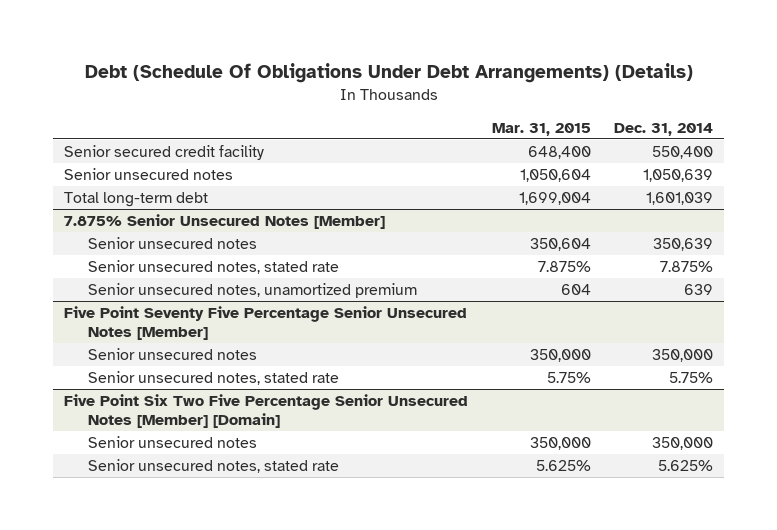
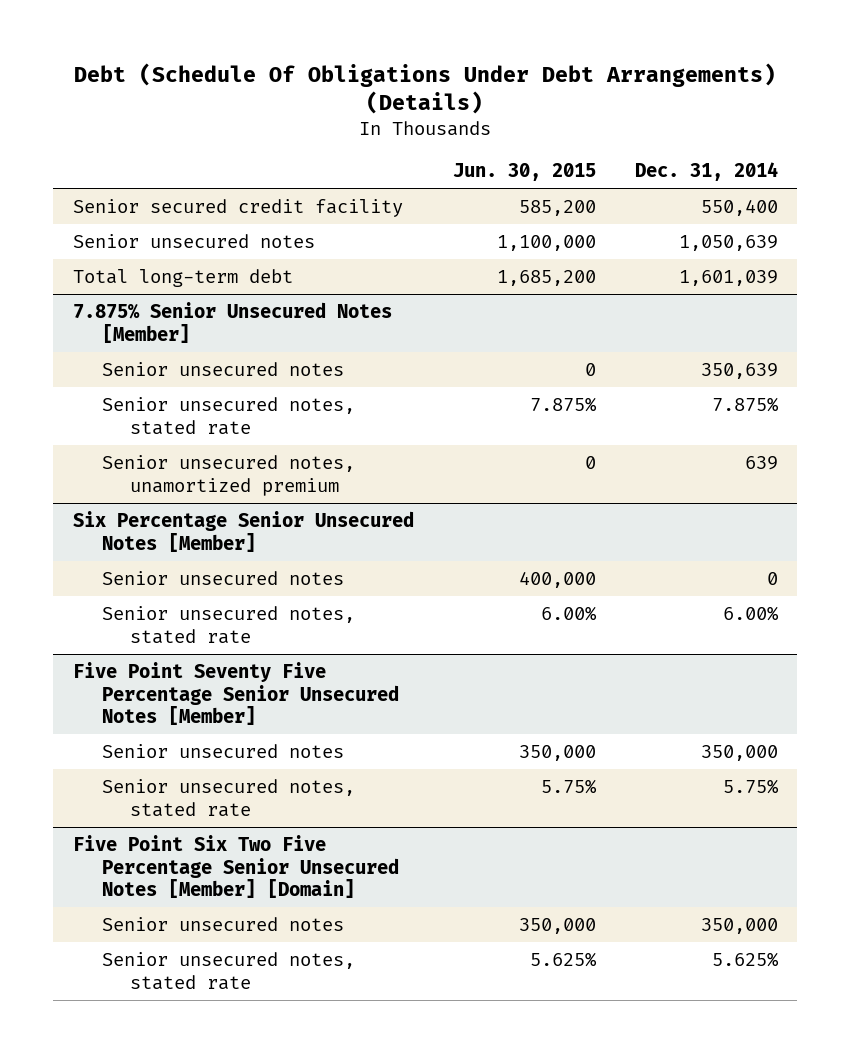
- | Mar. 31, 2015 | Dec. 31, 2014
+ | Jun. 30, 2015 | Dec. 31, 2014
+ Six Percentage Senior Unsecured Notes [Member]
+ Senior unsecured notes | 400,000 | 0
+ Senior unsecured notes, stated rate | 6.00% | 6.00%

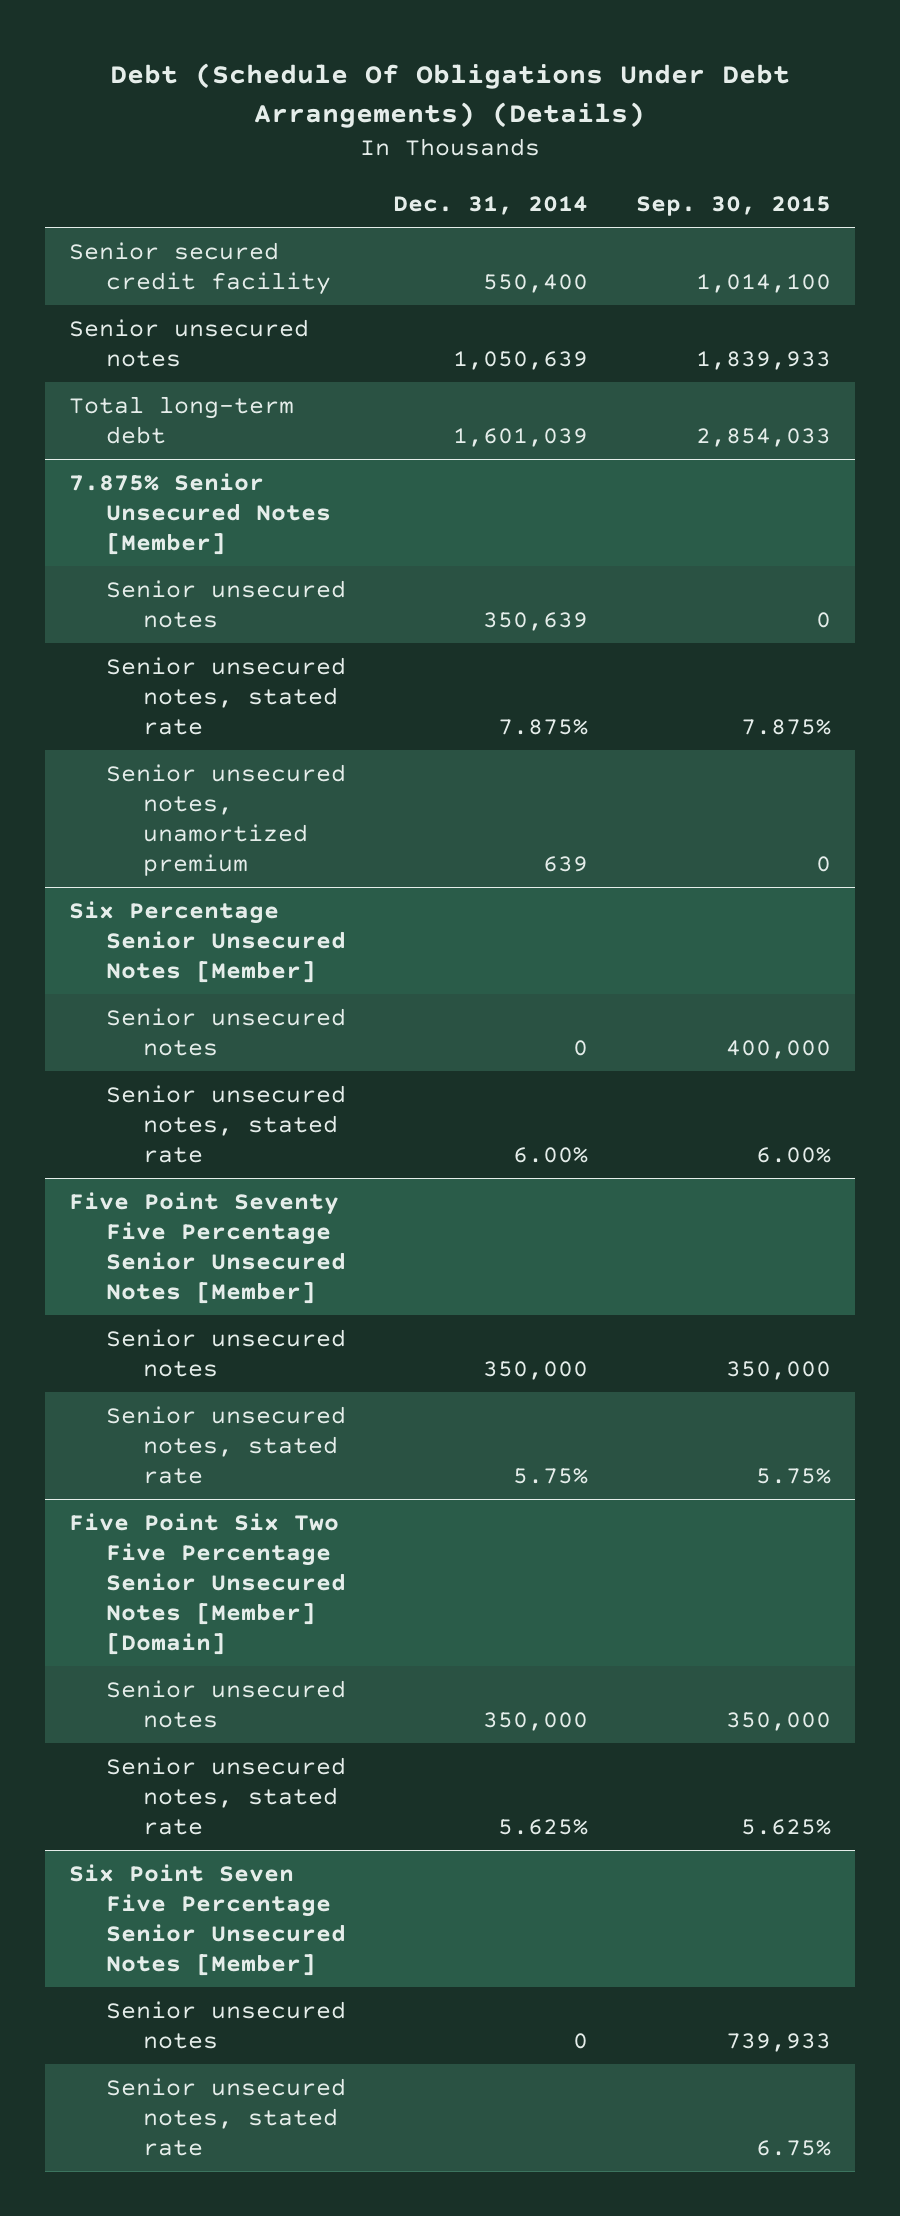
- | Jun. 30, 2015 | Dec. 31, 2014
+ | Dec. 31, 2014 | Sep. 30, 2015
+ Six Point Seven Five Percentage Senior Unsecured Notes [Member]
+ Senior unsecured notes | 0 | 739,933
+ Senior unsecured notes, stated rate | | 6.75%

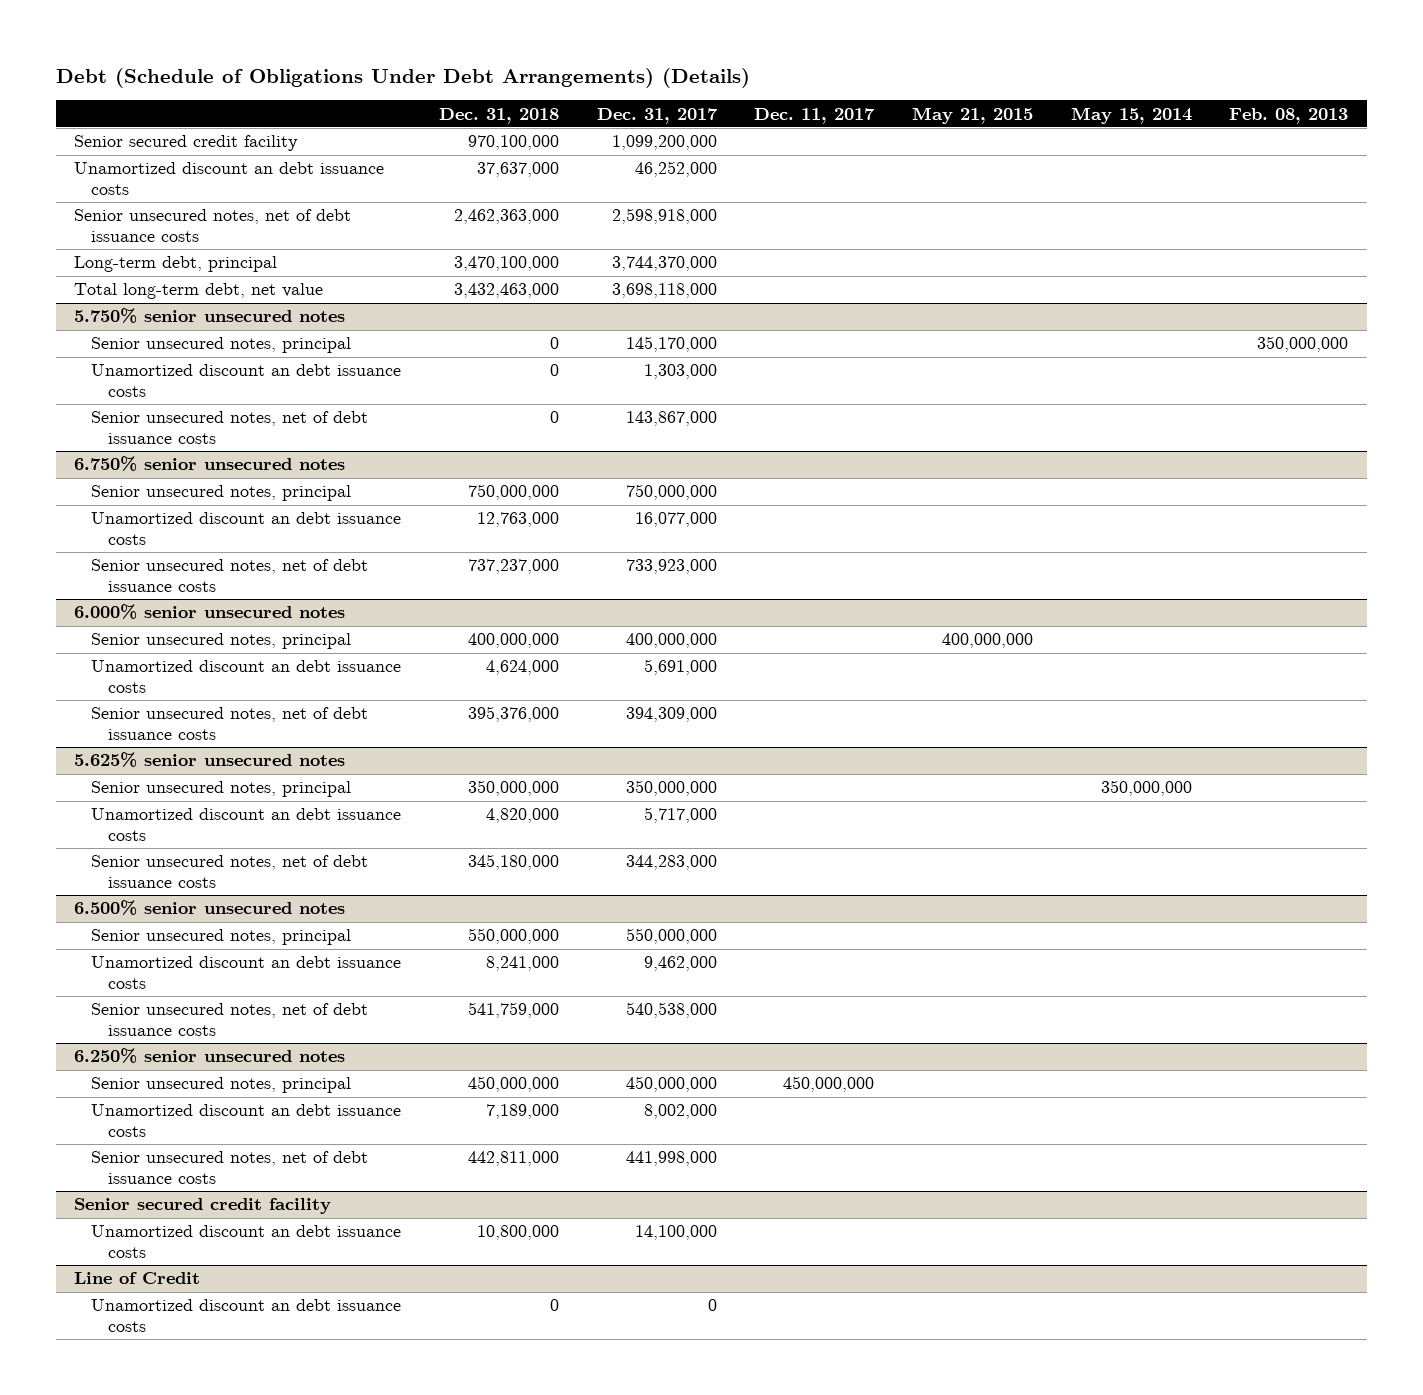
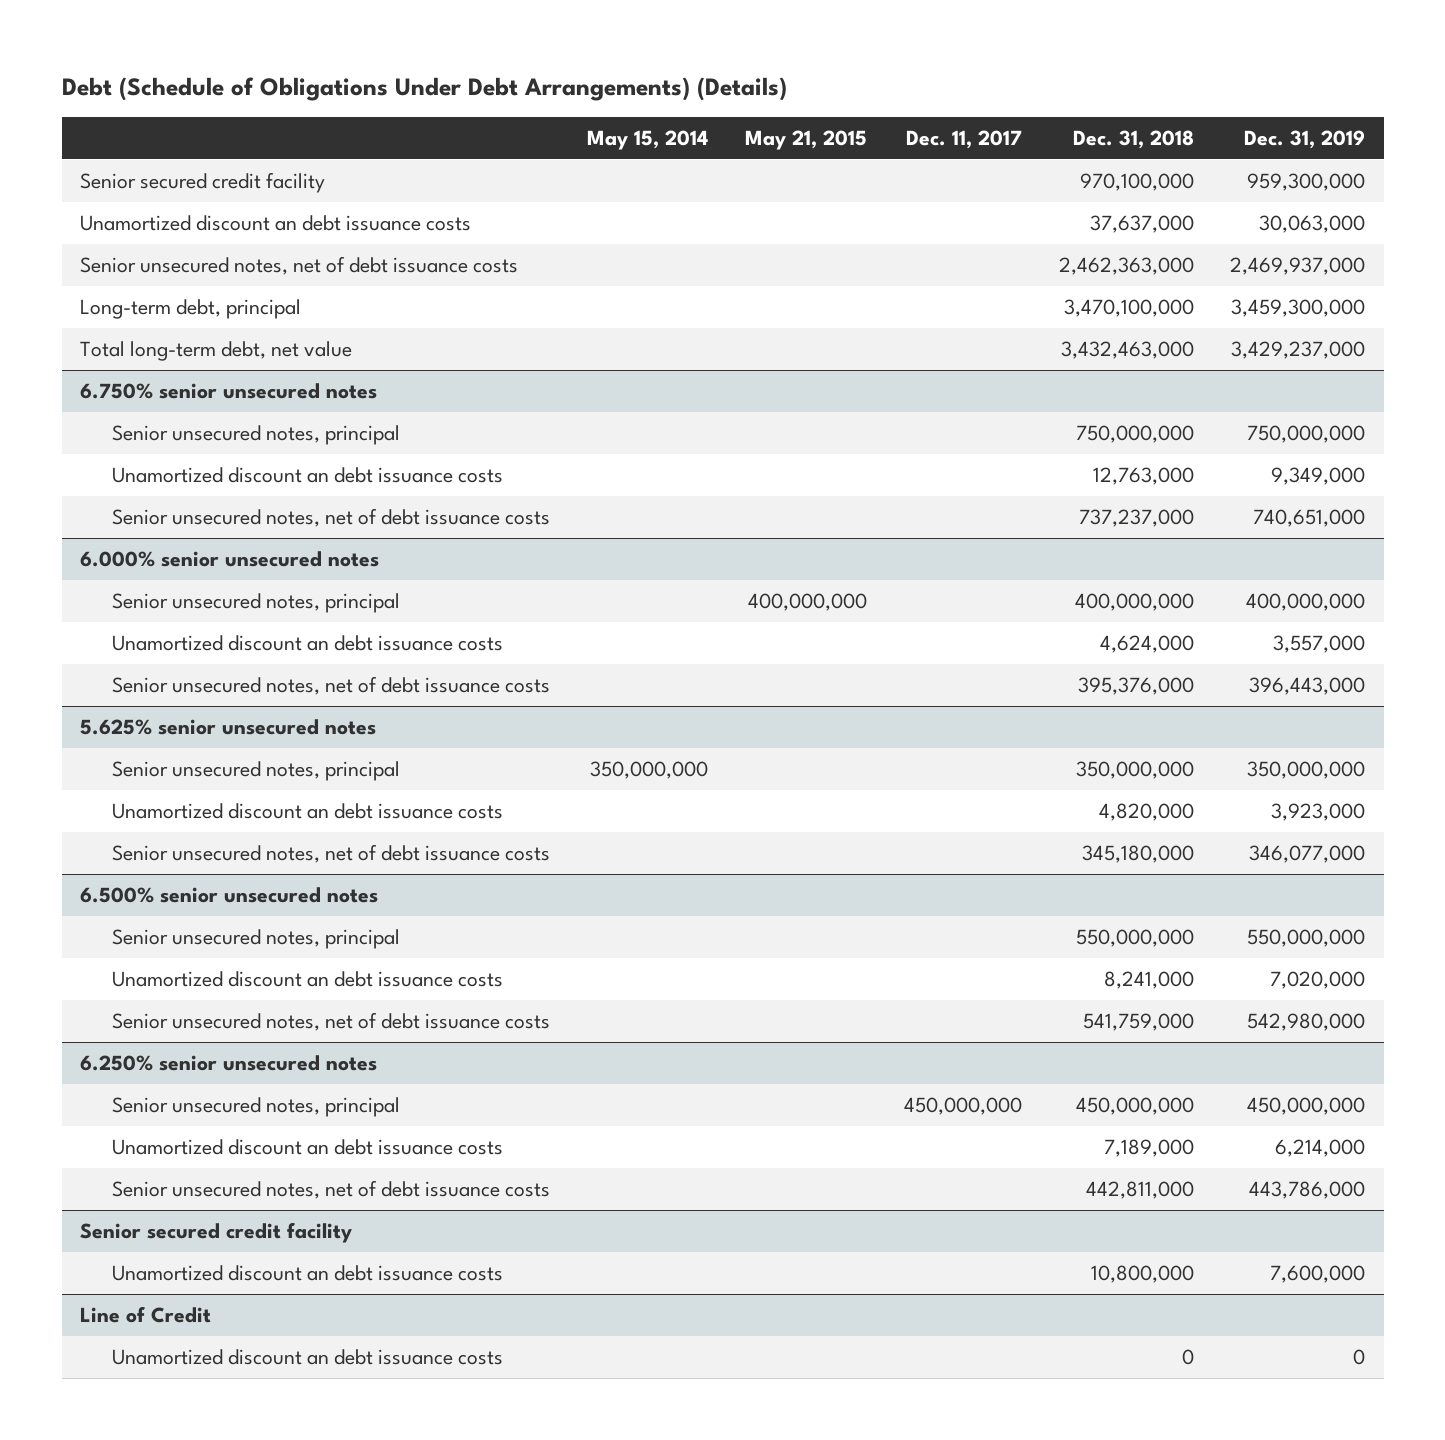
- | Dec. 31, 2018 | Dec. 31, 2017 | Dec. 11, 2017 | May 21, 2015 | May 15, 2014 | Feb. 08, 2013
+ | May 15, 2014 | May 21, 2015 | Dec. 11, 2017 | Dec. 31, 2018 | Dec. 31, 2019
- 5.750% senior unsecured notes
- Senior unsecured notes, principal | 0 | 145,170,000 | | | | 350,000,000
- Unamortized discount an debt issuance costs | 0 | 1,303,000 | | | |
- Senior unsecured notes, net of debt issuance costs | 0 | 143,867,000 | | | |

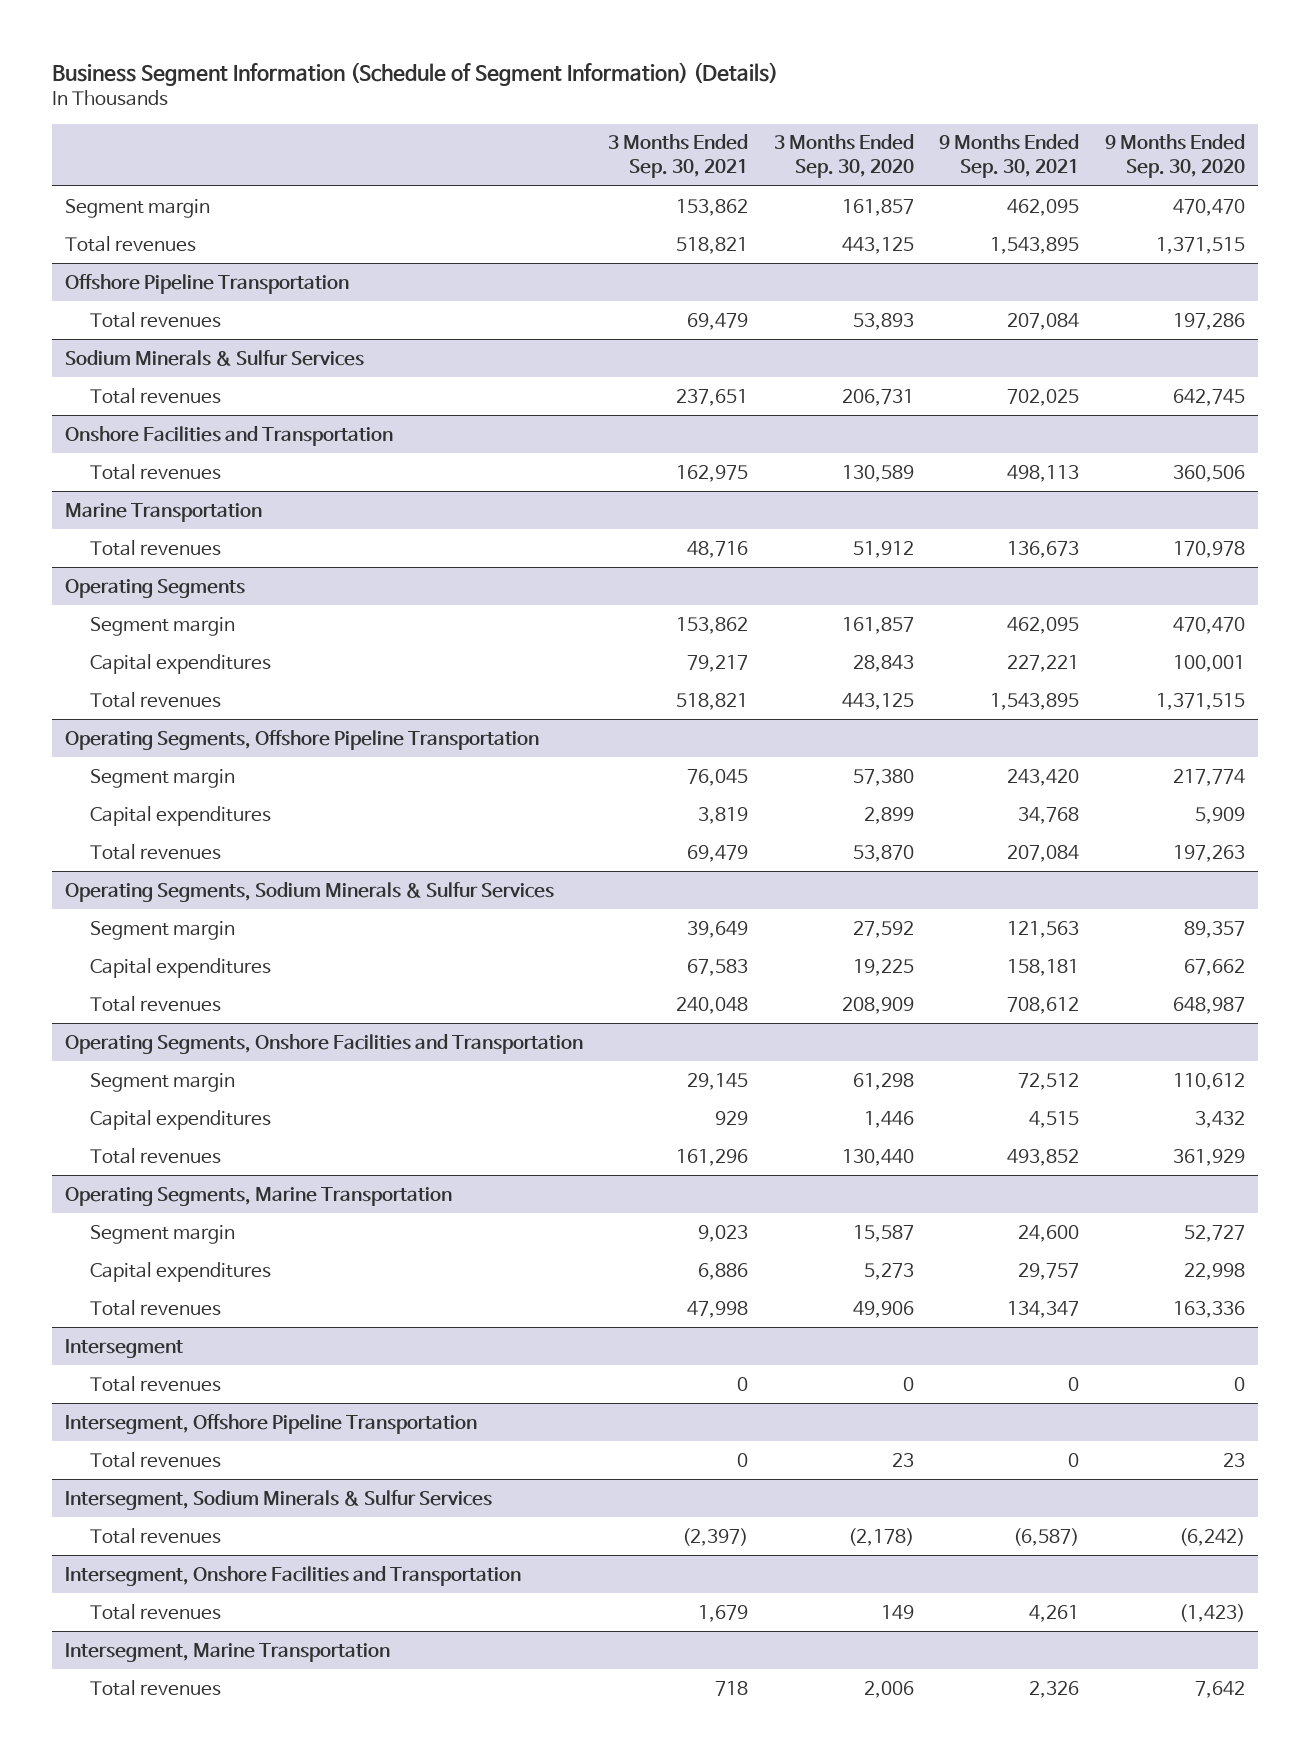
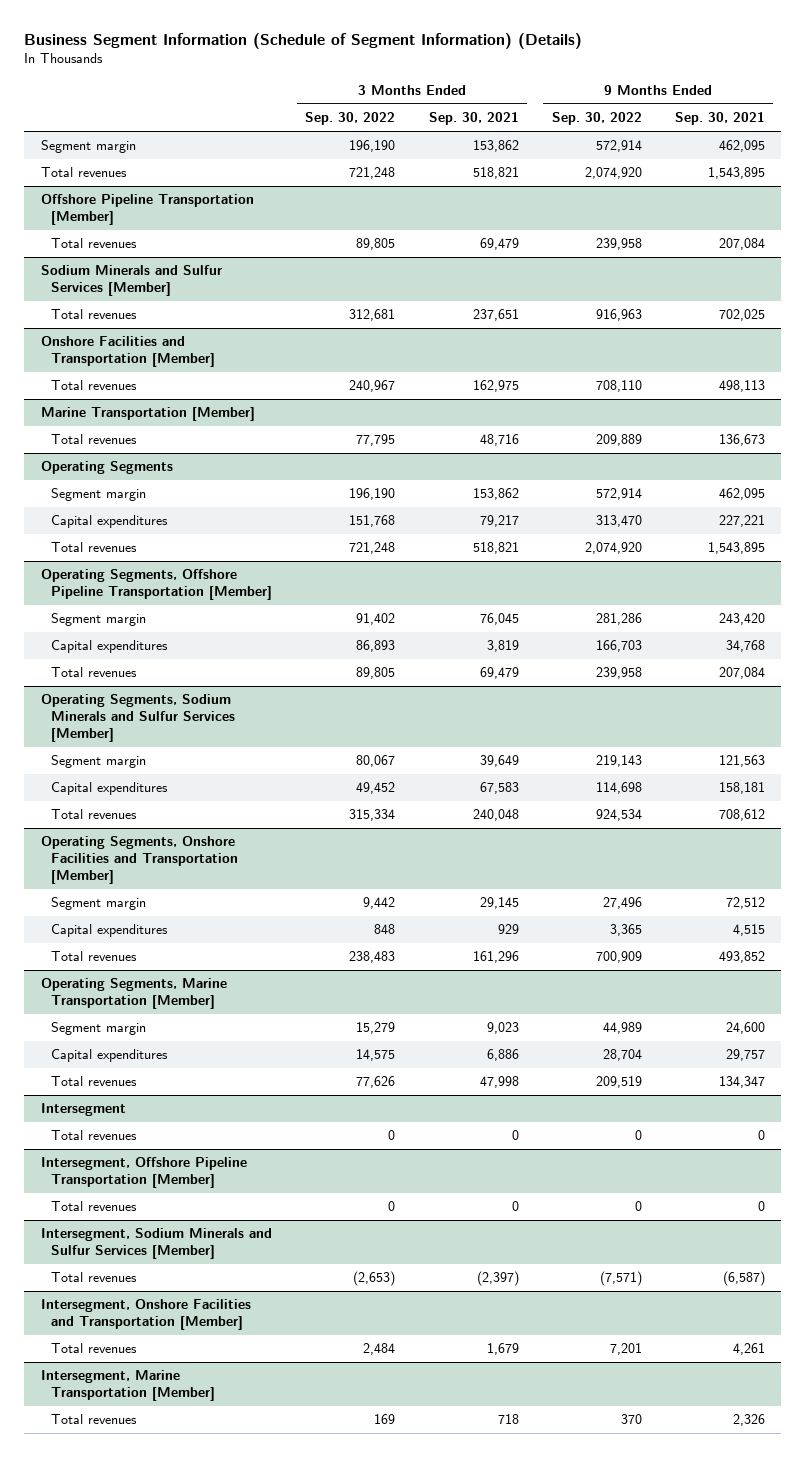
- | 3 Months Ended Sep. 30, 2021 | 3 Months Ended Sep. 30, 2020 | 9 Months Ended Sep. 30, 2021 | 9 Months Ended Sep. 30, 2020
+ | 3 Months Ended Sep. 30, 2022 | 3 Months Ended Sep. 30, 2021 | 9 Months Ended Sep. 30, 2022 | 9 Months Ended Sep. 30, 2021
- Offshore Pipeline Transportation
+ Offshore Pipeline Transportation [Member]
- Sodium Minerals & Sulfur Services
+ Sodium Minerals and Sulfur Services [Member]
- Onshore Facilities and Transportation
+ Onshore Facilities and Transportation [Member]
- Marine Transportation
+ Marine Transportation [Member]
- Operating Segments, Offshore Pipeline Transportation
+ Operating Segments, Offshore Pipeline Transportation [Member]
- Operating Segments, Sodium Minerals & Sulfur Services
+ Operating Segments, Sodium Minerals and Sulfur Services [Member]
- Operating Segments, Onshore Facilities and Transportation
+ Operating Segments, Onshore Facilities and Transportation [Member]
- Operating Segments, Marine Transportation
+ Operating Segments, Marine Transportation [Member]
- Intersegment, Offshore Pipeline Transportation
+ Intersegment, Offshore Pipeline Transportation [Member]
- Intersegment, Sodium Minerals & Sulfur Services
+ Intersegment, Sodium Minerals and Sulfur Services [Member]
- Intersegment, Onshore Facilities and Transportation
+ Intersegment, Onshore Facilities and Transportation [Member]
- Intersegment, Marine Transportation
+ Intersegment, Marine Transportation [Member]

